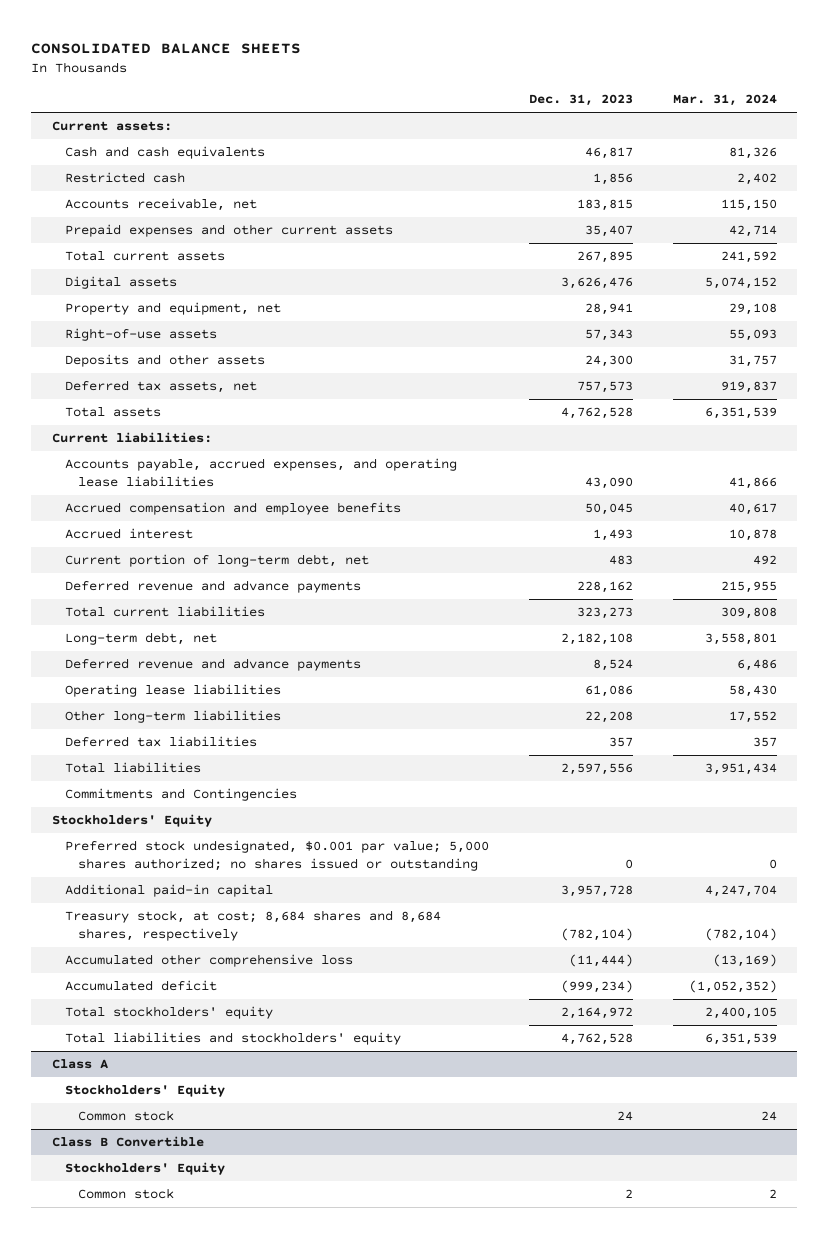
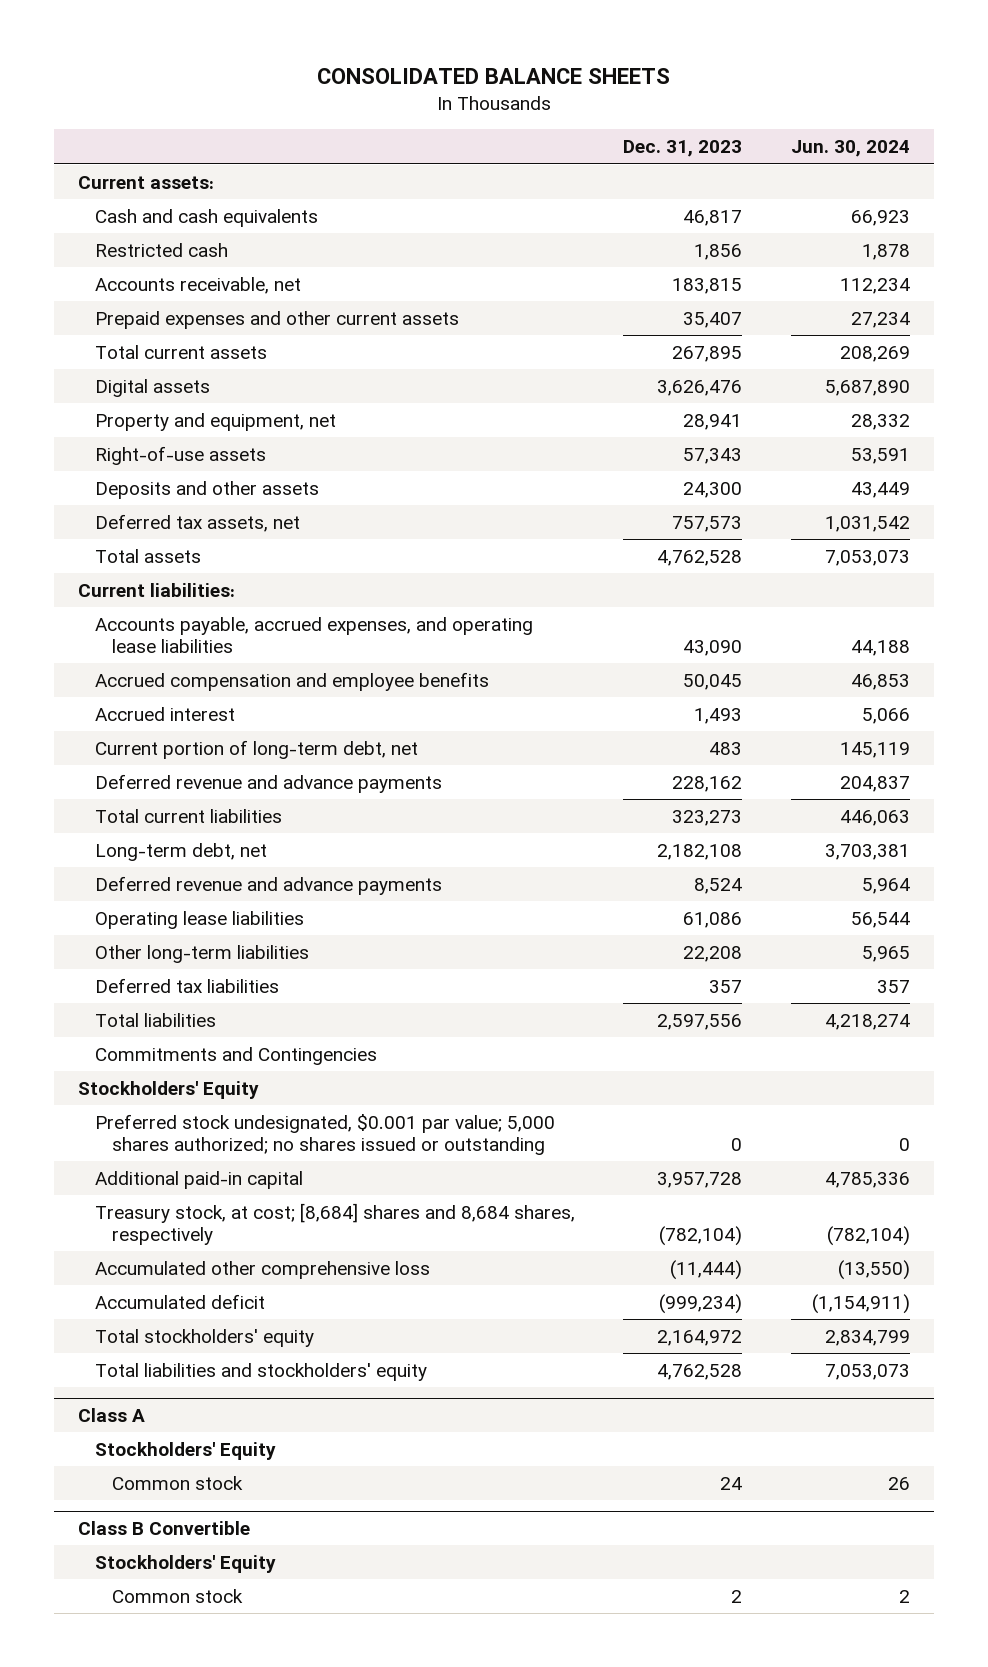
- | Dec. 31, 2023 | Mar. 31, 2024
+ | Dec. 31, 2023 | Jun. 30, 2024
- Treasury stock, at cost; 8,684 shares and 8,684 shares, respectively | (782,104) | (782,104)
+ Treasury stock, at cost; [8,684] shares and 8,684 shares, respectively | (782,104) | (782,104)

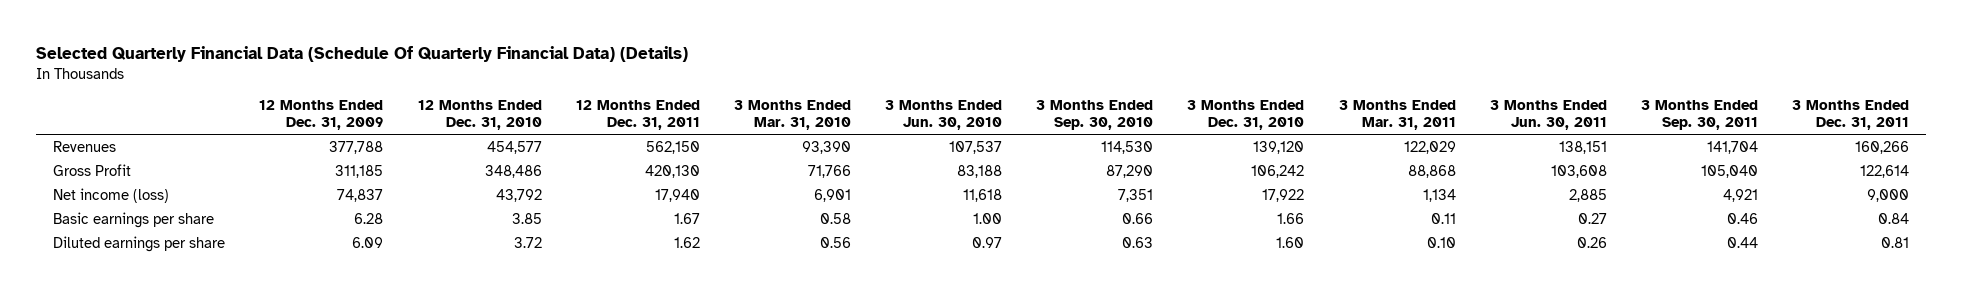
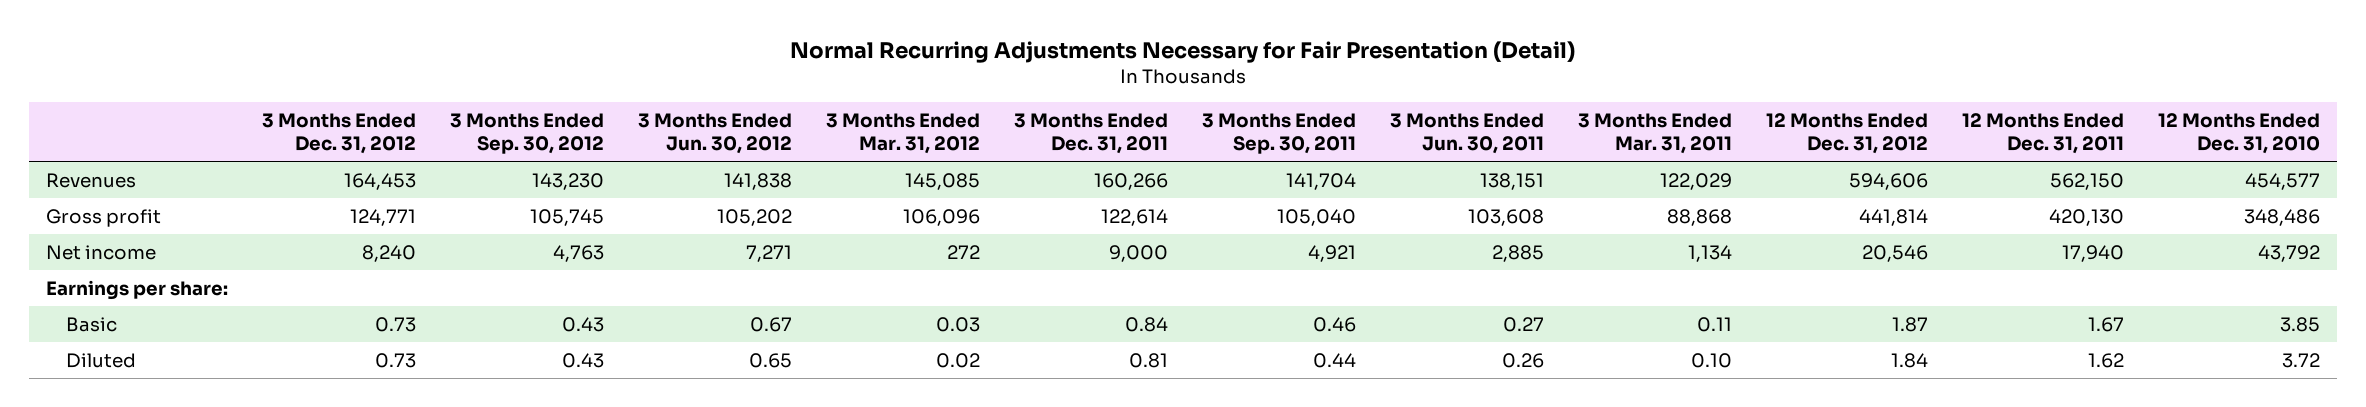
- Selected Quarterly Financial Data (Schedule Of Quarterly Financial Data) (Details)
+ Normal Recurring Adjustments Necessary for Fair Presentation (Detail)
- | 12 Months Ended Dec. 31, 2009 | 12 Months Ended Dec. 31, 2010 | 12 Months Ended Dec. 31, 2011 | 3 Months Ended Mar. 31, 2010 | 3 Months Ended Jun. 30, 2010 | 3 Months Ended Sep. 30, 2010 | 3 Months Ended Dec. 31, 2010 | 3 Months Ended Mar. 31, 2011 | 3 Months Ended Jun. 30, 2011 | 3 Months Ended Sep. 30, 2011 | 3 Months Ended Dec. 31, 2011
+ | 3 Months Ended Dec. 31, 2012 | 3 Months Ended Sep. 30, 2012 | 3 Months Ended Jun. 30, 2012 | 3 Months Ended Mar. 31, 2012 | 3 Months Ended Dec. 31, 2011 | 3 Months Ended Sep. 30, 2011 | 3 Months Ended Jun. 30, 2011 | 3 Months Ended Mar. 31, 2011 | 12 Months Ended Dec. 31, 2012 | 12 Months Ended Dec. 31, 2011 | 12 Months Ended Dec. 31, 2010
- Gross Profit | 311,185 | 348,486 | 420,130 | 71,766 | 83,188 | 87,290 | 106,242 | 88,868 | 103,608 | 105,040 | 122,614
- Net income (loss) | 74,837 | 43,792 | 17,940 | 6,901 | 11,618 | 7,351 | 17,922 | 1,134 | 2,885 | 4,921 | 9,000
- Basic earnings per share | 6.28 | 3.85 | 1.67 | 0.58 | 1.00 | 0.66 | 1.66 | 0.11 | 0.27 | 0.46 | 0.84
- Diluted earnings per share | 6.09 | 3.72 | 1.62 | 0.56 | 0.97 | 0.63 | 1.60 | 0.10 | 0.26 | 0.44 | 0.81
+ Gross profit | 124,771 | 105,745 | 105,202 | 106,096 | 122,614 | 105,040 | 103,608 | 88,868 | 441,814 | 420,130 | 348,486
+ Net income | 8,240 | 4,763 | 7,271 | 272 | 9,000 | 4,921 | 2,885 | 1,134 | 20,546 | 17,940 | 43,792
+ Earnings per share:
+ Basic | 0.73 | 0.43 | 0.67 | 0.03 | 0.84 | 0.46 | 0.27 | 0.11 | 1.87 | 1.67 | 3.85
+ Diluted | 0.73 | 0.43 | 0.65 | 0.02 | 0.81 | 0.44 | 0.26 | 0.10 | 1.84 | 1.62 | 3.72

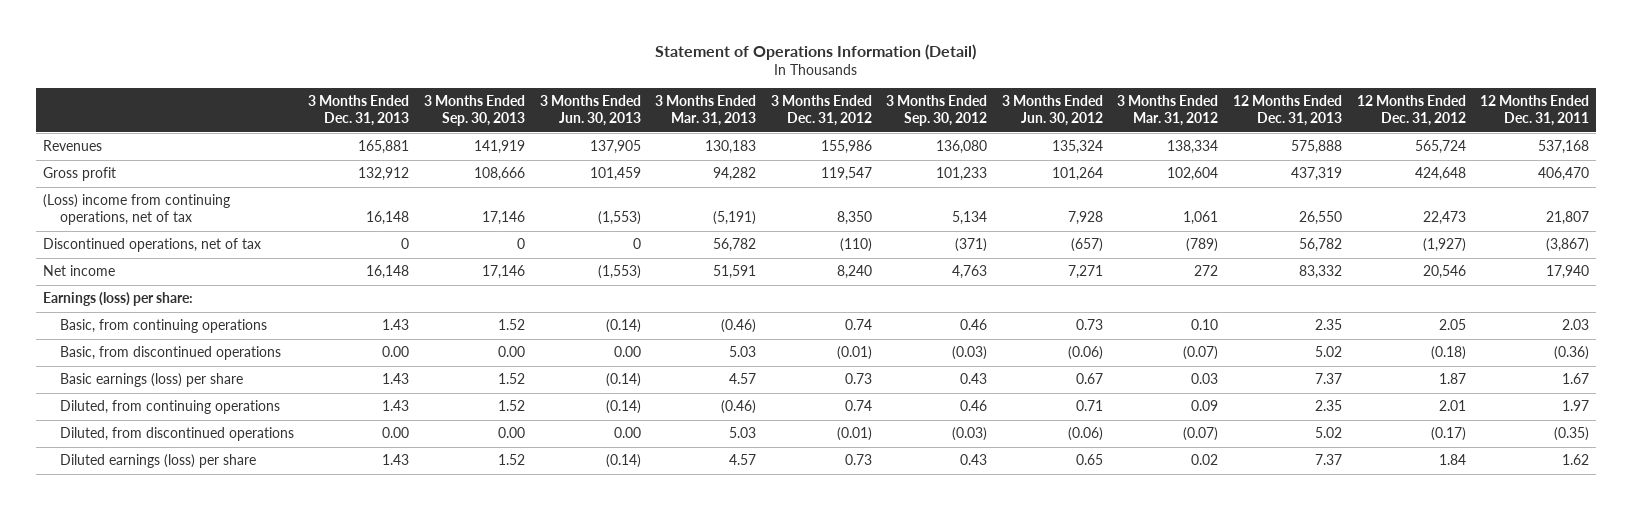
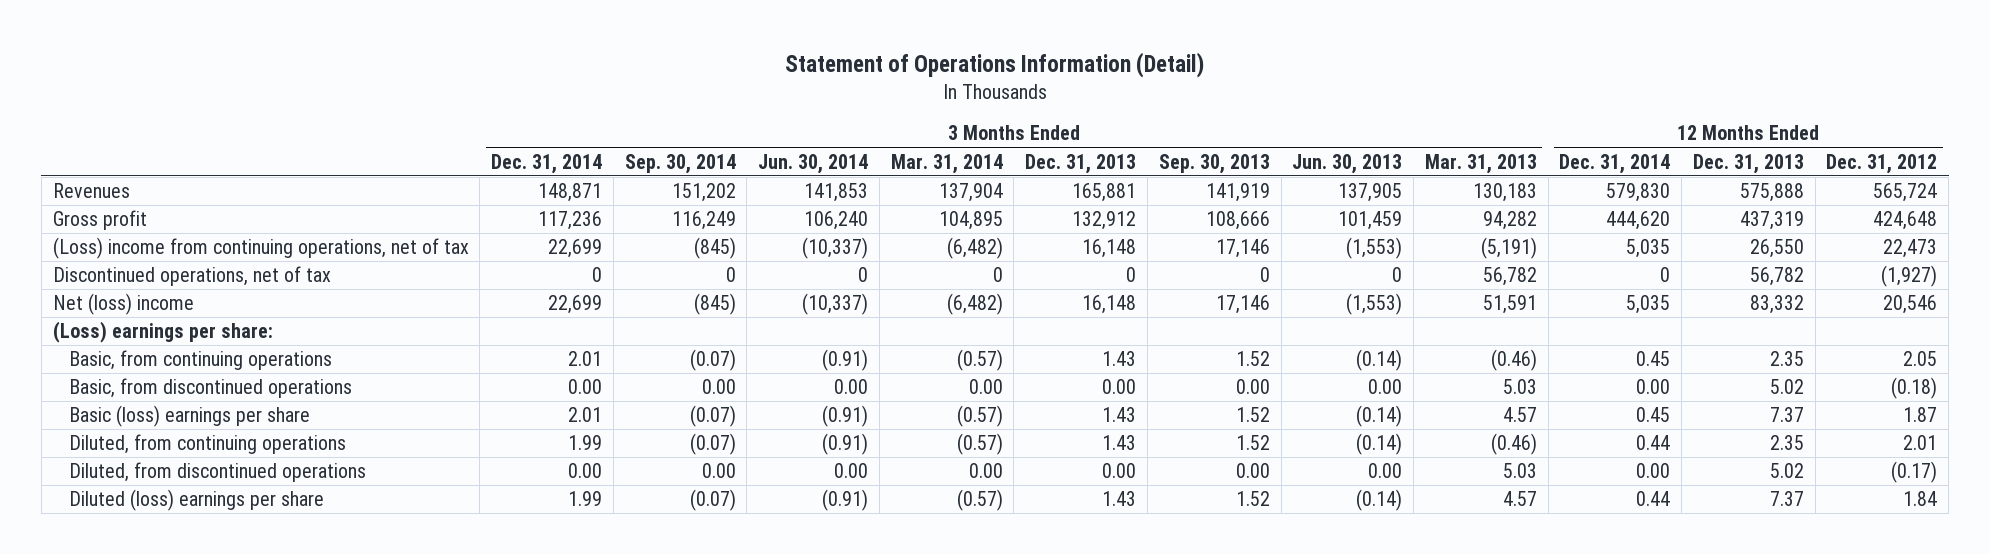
- | 3 Months Ended Dec. 31, 2013 | 3 Months Ended Sep. 30, 2013 | 3 Months Ended Jun. 30, 2013 | 3 Months Ended Mar. 31, 2013 | 3 Months Ended Dec. 31, 2012 | 3 Months Ended Sep. 30, 2012 | 3 Months Ended Jun. 30, 2012 | 3 Months Ended Mar. 31, 2012 | 12 Months Ended Dec. 31, 2013 | 12 Months Ended Dec. 31, 2012 | 12 Months Ended Dec. 31, 2011
+ | 3 Months Ended Dec. 31, 2014 | 3 Months Ended Sep. 30, 2014 | 3 Months Ended Jun. 30, 2014 | 3 Months Ended Mar. 31, 2014 | 3 Months Ended Dec. 31, 2013 | 3 Months Ended Sep. 30, 2013 | 3 Months Ended Jun. 30, 2013 | 3 Months Ended Mar. 31, 2013 | 12 Months Ended Dec. 31, 2014 | 12 Months Ended Dec. 31, 2013 | 12 Months Ended Dec. 31, 2012
- Net income | 16,148 | 17,146 | (1,553) | 51,591 | 8,240 | 4,763 | 7,271 | 272 | 83,332 | 20,546 | 17,940
- Earnings (loss) per share:
+ Net (loss) income | 22,699 | (845) | (10,337) | (6,482) | 16,148 | 17,146 | (1,553) | 51,591 | 5,035 | 83,332 | 20,546
+ (Loss) earnings per share:
- Basic earnings (loss) per share | 1.43 | 1.52 | (0.14) | 4.57 | 0.73 | 0.43 | 0.67 | 0.03 | 7.37 | 1.87 | 1.67
+ Basic (loss) earnings per share | 2.01 | (0.07) | (0.91) | (0.57) | 1.43 | 1.52 | (0.14) | 4.57 | 0.45 | 7.37 | 1.87
- Diluted earnings (loss) per share | 1.43 | 1.52 | (0.14) | 4.57 | 0.73 | 0.43 | 0.65 | 0.02 | 7.37 | 1.84 | 1.62
+ Diluted (loss) earnings per share | 1.99 | (0.07) | (0.91) | (0.57) | 1.43 | 1.52 | (0.14) | 4.57 | 0.44 | 7.37 | 1.84

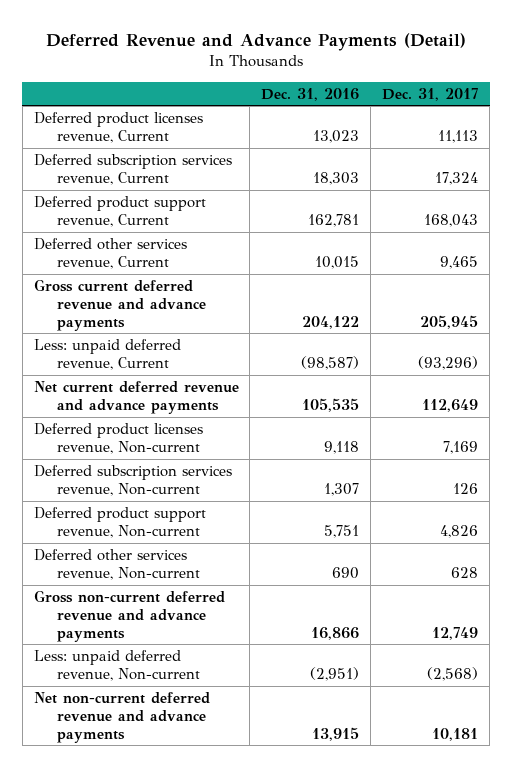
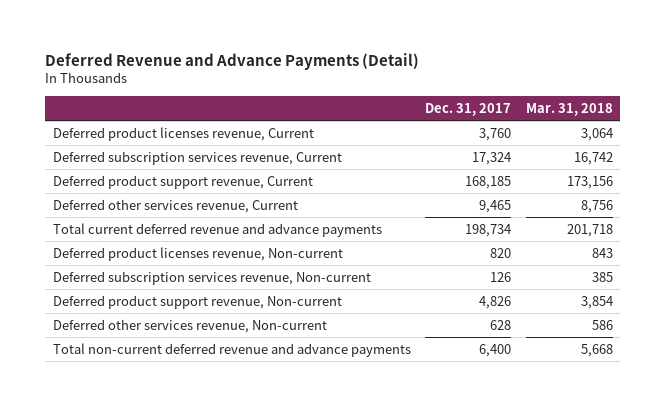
- | Dec. 31, 2016 | Dec. 31, 2017
+ | Dec. 31, 2017 | Mar. 31, 2018
- Deferred product licenses revenue, Current | 13,023 | 11,113
+ Deferred product licenses revenue, Current | 3,760 | 3,064
- Deferred product support revenue, Current | 162,781 | 168,043
+ Deferred product support revenue, Current | 168,185 | 173,156
- Gross current deferred revenue and advance payments | 204,122 | 205,945
- Less: unpaid deferred revenue, Current | (98,587) | (93,296)
- Net current deferred revenue and advance payments | 105,535 | 112,649
- Deferred product licenses revenue, Non-current | 9,118 | 7,169
+ Total current deferred revenue and advance payments | 198,734 | 201,718
+ Deferred product licenses revenue, Non-current | 820 | 843
- Gross non-current deferred revenue and advance payments | 16,866 | 12,749
- Less: unpaid deferred revenue, Non-current | (2,951) | (2,568)
- Net non-current deferred revenue and advance payments | 13,915 | 10,181
+ Total non-current deferred revenue and advance payments | 6,400 | 5,668

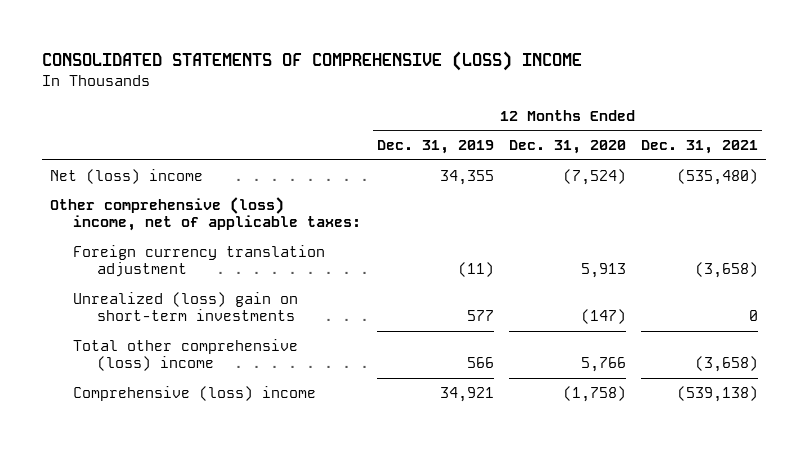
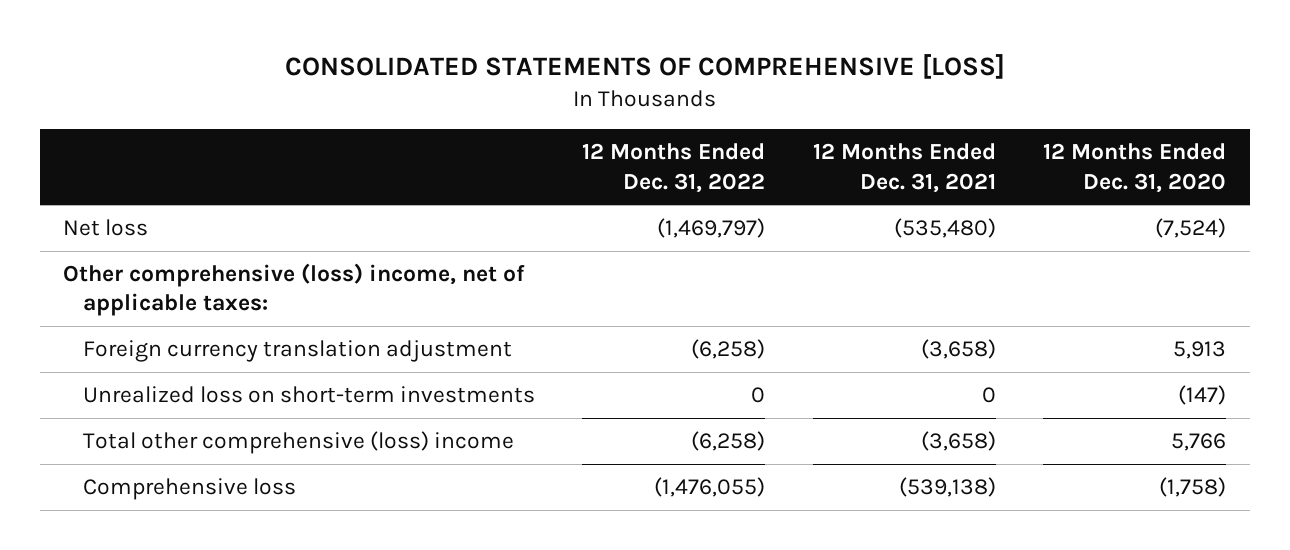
- CONSOLIDATED STATEMENTS OF COMPREHENSIVE (LOSS) INCOME
+ CONSOLIDATED STATEMENTS OF COMPREHENSIVE [LOSS]
- | 12 Months Ended Dec. 31, 2019 | 12 Months Ended Dec. 31, 2020 | 12 Months Ended Dec. 31, 2021
+ | 12 Months Ended Dec. 31, 2022 | 12 Months Ended Dec. 31, 2021 | 12 Months Ended Dec. 31, 2020
- Net (loss) income | 34,355 | (7,524) | (535,480)
+ Net loss | (1,469,797) | (535,480) | (7,524)
- Unrealized (loss) gain on short-term investments | 577 | (147) | 0
+ Unrealized loss on short-term investments | 0 | 0 | (147)
- Comprehensive (loss) income | 34,921 | (1,758) | (539,138)
+ Comprehensive loss | (1,476,055) | (539,138) | (1,758)

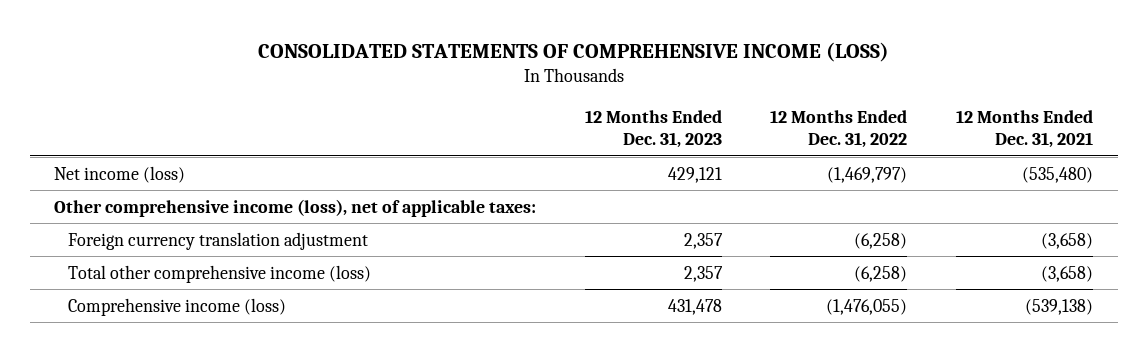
- CONSOLIDATED STATEMENTS OF COMPREHENSIVE [LOSS]
+ CONSOLIDATED STATEMENTS OF COMPREHENSIVE INCOME (LOSS)
- | 12 Months Ended Dec. 31, 2022 | 12 Months Ended Dec. 31, 2021 | 12 Months Ended Dec. 31, 2020
+ | 12 Months Ended Dec. 31, 2023 | 12 Months Ended Dec. 31, 2022 | 12 Months Ended Dec. 31, 2021
- Net loss | (1,469,797) | (535,480) | (7,524)
- Other comprehensive (loss) income, net of applicable taxes:
+ Net income (loss) | 429,121 | (1,469,797) | (535,480)
+ Other comprehensive income (loss), net of applicable taxes:
- Unrealized loss on short-term investments | 0 | 0 | (147)
- Total other comprehensive (loss) income | (6,258) | (3,658) | 5,766
- Comprehensive loss | (1,476,055) | (539,138) | (1,758)
+ Total other comprehensive income (loss) | 2,357 | (6,258) | (3,658)
+ Comprehensive income (loss) | 431,478 | (1,476,055) | (539,138)

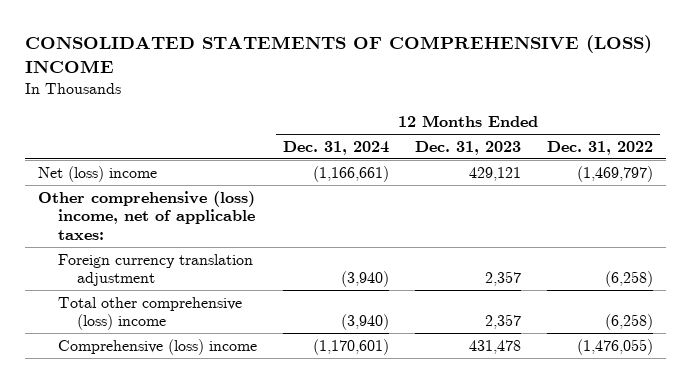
- CONSOLIDATED STATEMENTS OF COMPREHENSIVE INCOME (LOSS)
+ CONSOLIDATED STATEMENTS OF COMPREHENSIVE (LOSS) INCOME
- | 12 Months Ended Dec. 31, 2023 | 12 Months Ended Dec. 31, 2022 | 12 Months Ended Dec. 31, 2021
+ | 12 Months Ended Dec. 31, 2024 | 12 Months Ended Dec. 31, 2023 | 12 Months Ended Dec. 31, 2022
- Net income (loss) | 429,121 | (1,469,797) | (535,480)
- Other comprehensive income (loss), net of applicable taxes:
+ Net (loss) income | (1,166,661) | 429,121 | (1,469,797)
+ Other comprehensive (loss) income, net of applicable taxes:
- Total other comprehensive income (loss) | 2,357 | (6,258) | (3,658)
- Comprehensive income (loss) | 431,478 | (1,476,055) | (539,138)
+ Total other comprehensive (loss) income | (3,940) | 2,357 | (6,258)
+ Comprehensive (loss) income | (1,170,601) | 431,478 | (1,476,055)

